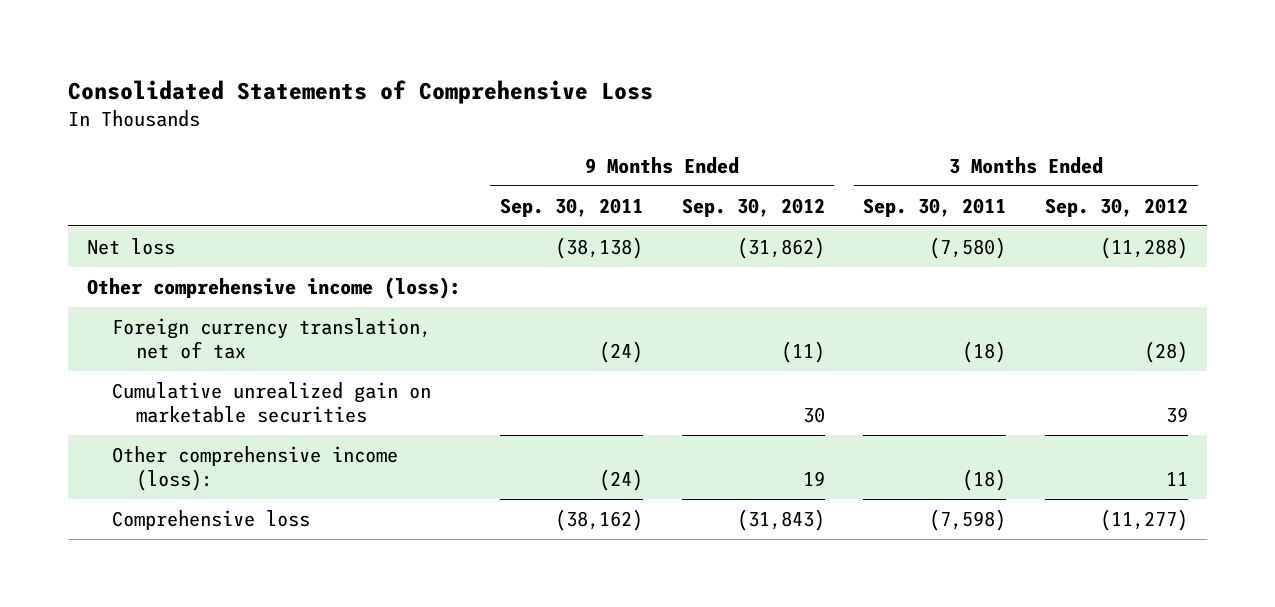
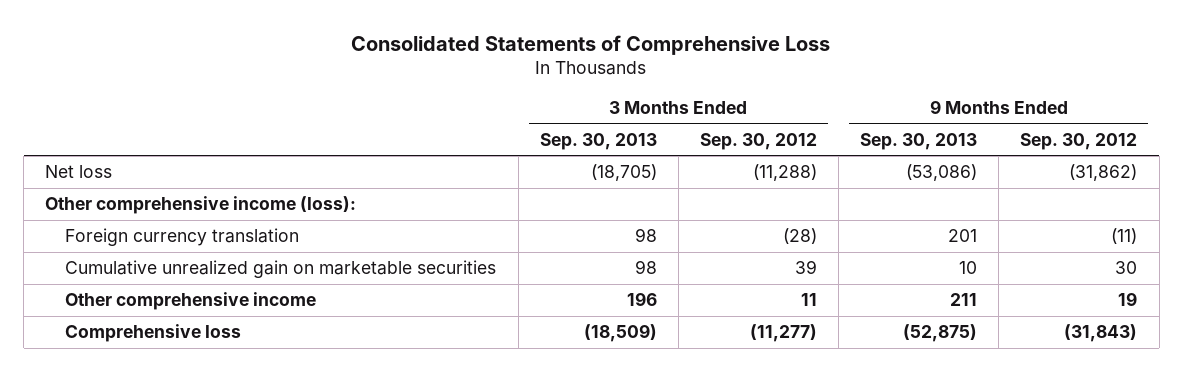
- | 9 Months Ended Sep. 30, 2011 | 9 Months Ended Sep. 30, 2012 | 3 Months Ended Sep. 30, 2011 | 3 Months Ended Sep. 30, 2012
+ | 3 Months Ended Sep. 30, 2013 | 3 Months Ended Sep. 30, 2012 | 9 Months Ended Sep. 30, 2013 | 9 Months Ended Sep. 30, 2012
- Foreign currency translation, net of tax | (24) | (11) | (18) | (28)
+ Foreign currency translation | 98 | (28) | 201 | (11)
- Other comprehensive income (loss): | (24) | 19 | (18) | 11
+ Other comprehensive income | 196 | 11 | 211 | 19

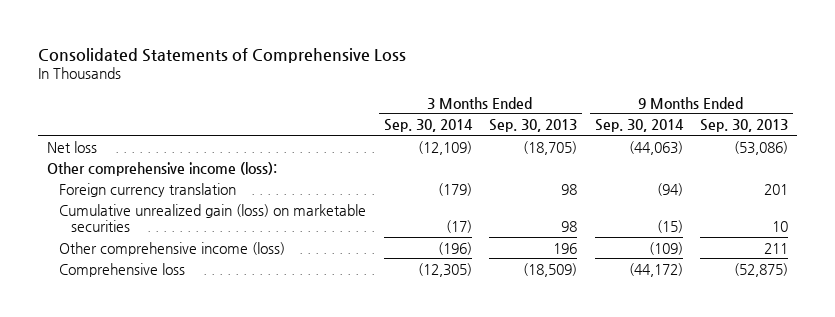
- | 3 Months Ended Sep. 30, 2013 | 3 Months Ended Sep. 30, 2012 | 9 Months Ended Sep. 30, 2013 | 9 Months Ended Sep. 30, 2012
+ | 3 Months Ended Sep. 30, 2014 | 3 Months Ended Sep. 30, 2013 | 9 Months Ended Sep. 30, 2014 | 9 Months Ended Sep. 30, 2013
- Cumulative unrealized gain on marketable securities | 98 | 39 | 10 | 30
- Other comprehensive income | 196 | 11 | 211 | 19
+ Cumulative unrealized gain (loss) on marketable securities | (17) | 98 | (15) | 10
+ Other comprehensive income (loss) | (196) | 196 | (109) | 211

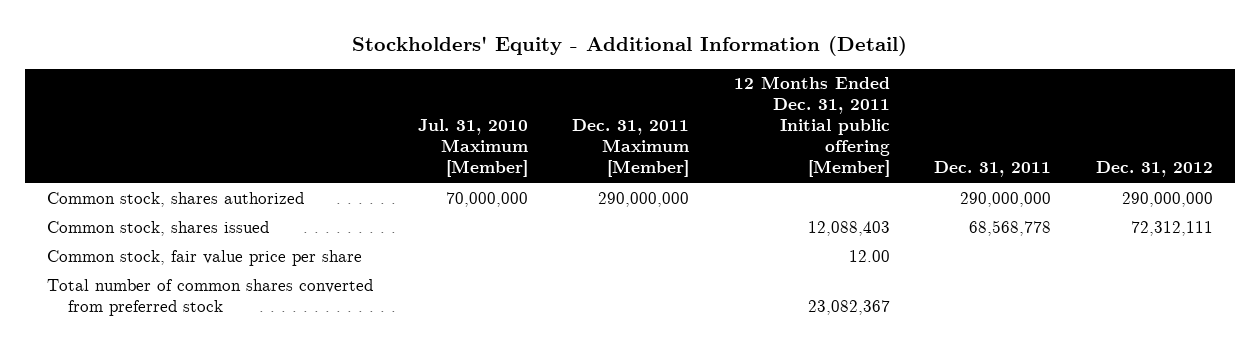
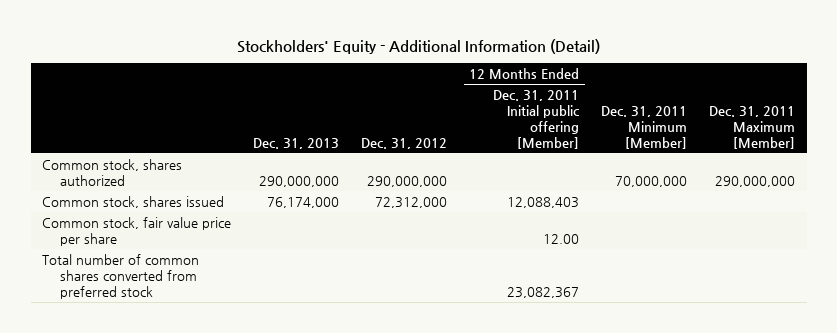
- | Jul. 31, 2010 Maximum [Member] | Dec. 31, 2011 Maximum [Member] | 12 Months Ended Dec. 31, 2011 Initial public offering [Member] | Dec. 31, 2011 | Dec. 31, 2012
+ | Dec. 31, 2013 | Dec. 31, 2012 | 12 Months Ended Dec. 31, 2011 Initial public offering [Member] | Dec. 31, 2011 Minimum [Member] | Dec. 31, 2011 Maximum [Member]
- Common stock, shares issued | | | 12,088,403 | 68,568,778 | 72,312,111
+ Common stock, shares issued | 76,174,000 | 72,312,000 | 12,088,403 | |

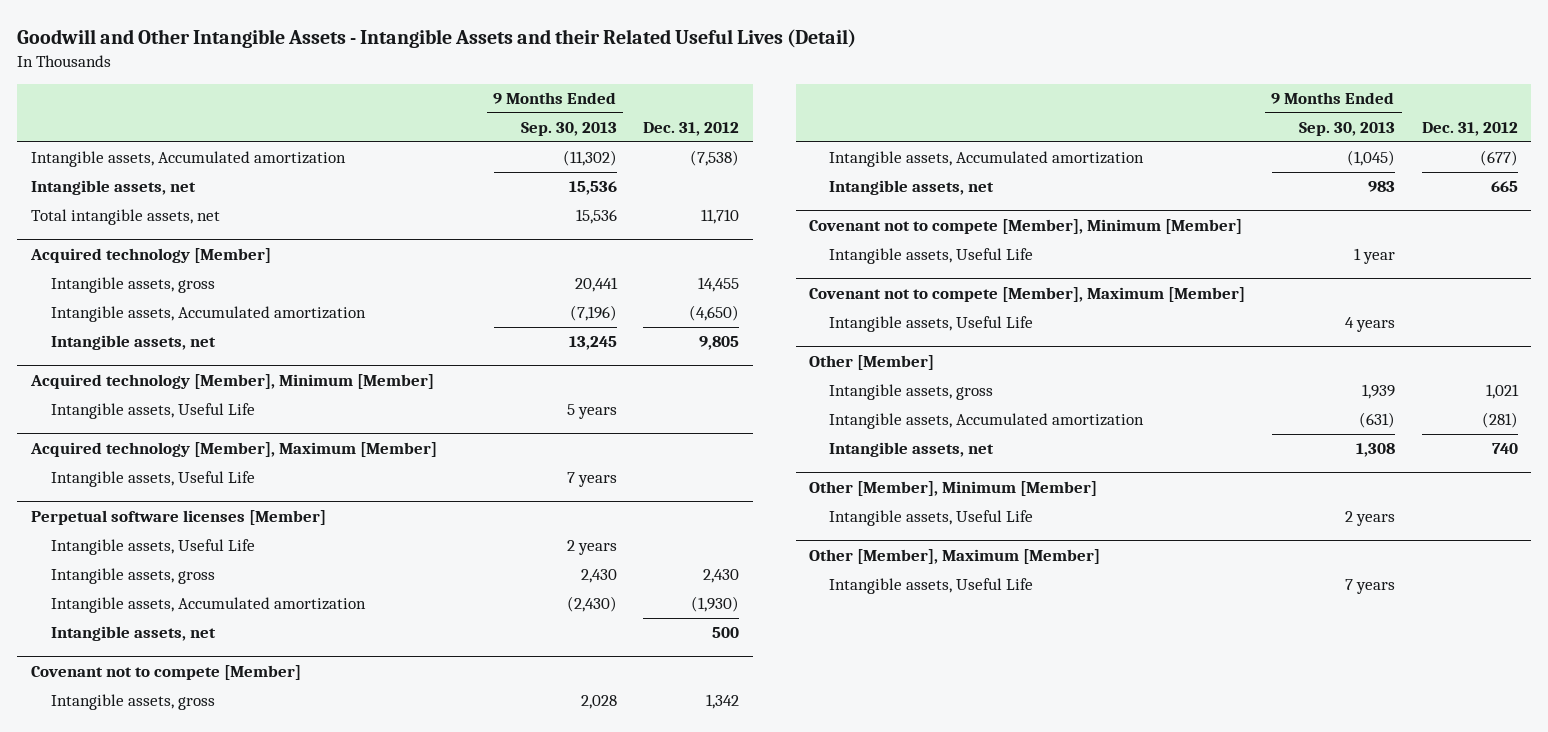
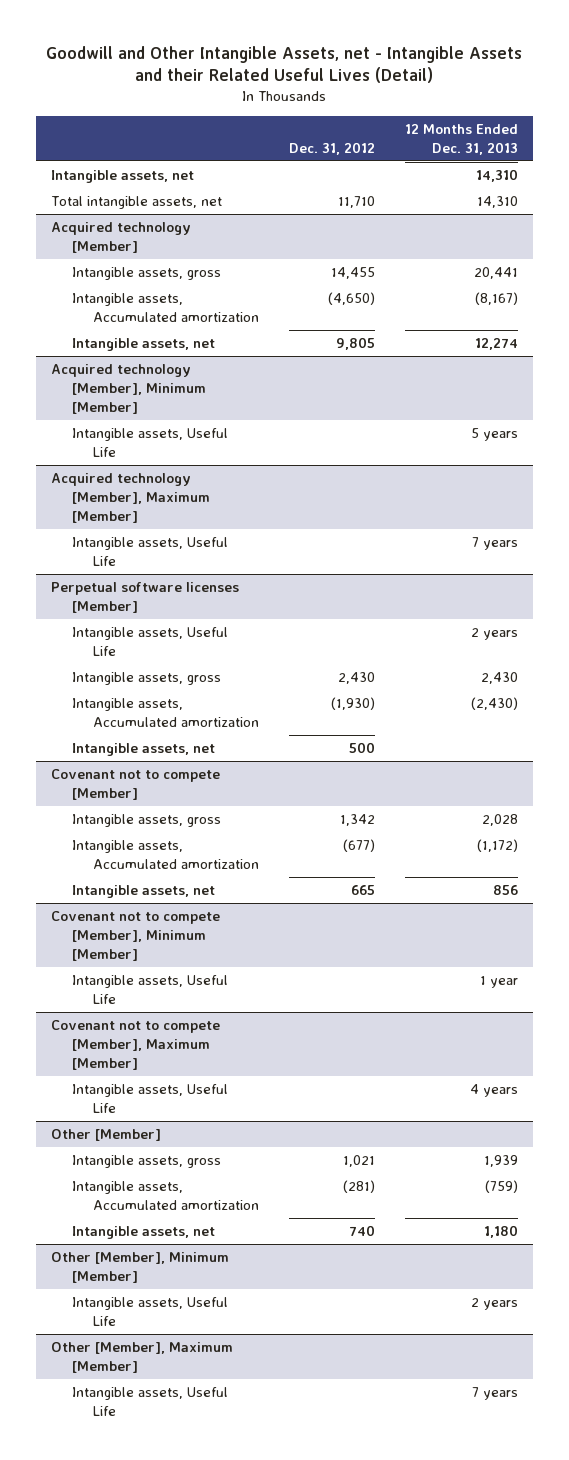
- Goodwill and Other Intangible Assets - Intangible Assets and their Related Useful Lives (Detail)
+ Goodwill and Other Intangible Assets, net - Intangible Assets and their Related Useful Lives (Detail)
- | 9 Months Ended Sep. 30, 2013 | Dec. 31, 2012
+ | Dec. 31, 2012 | 12 Months Ended Dec. 31, 2013
- Intangible assets, Accumulated amortization | (11,302) | (7,538)

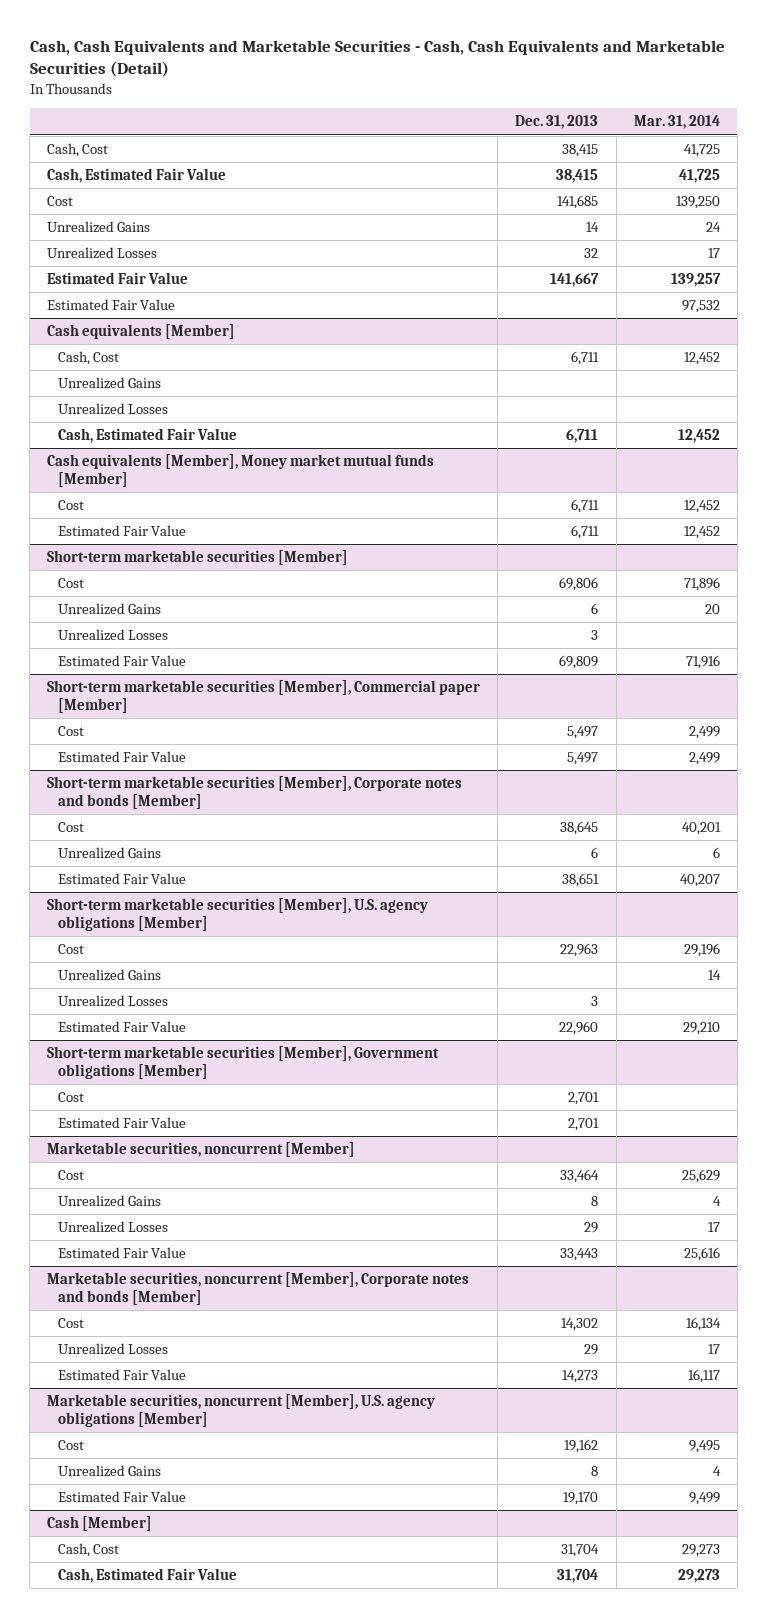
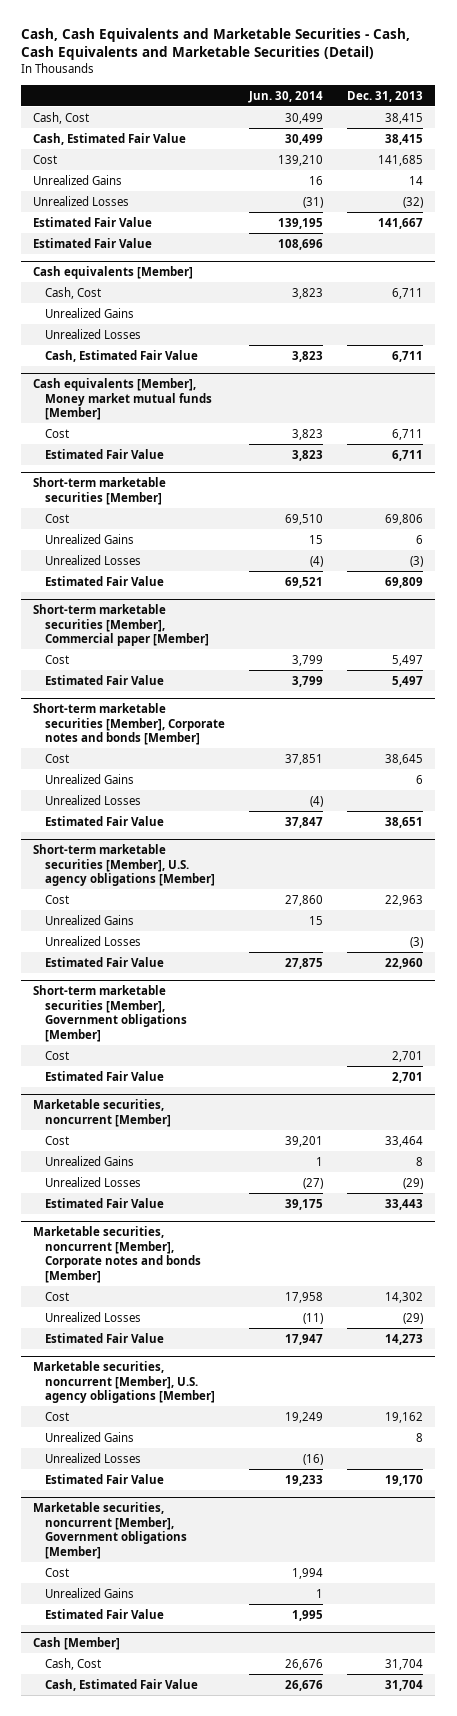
- | Dec. 31, 2013 | Mar. 31, 2014
+ | Jun. 30, 2014 | Dec. 31, 2013
- Unrealized Losses | 32 | 17
+ Unrealized Losses | (31) | (32)
@ Short-term marketable securities [Member]
- Unrealized Losses | 3 |
+ Unrealized Losses | (4) | (3)
@ Short-term marketable securities [Member], Corporate notes and bonds [Member]
+ Unrealized Losses | (4) |
@ Short-term marketable securities [Member], U.S. agency obligations [Member]
- Unrealized Losses | 3 |
+ Unrealized Losses | | (3)
@ Marketable securities, noncurrent [Member]
- Unrealized Losses | 29 | 17
+ Unrealized Losses | (27) | (29)
@ Marketable securities, noncurrent [Member], Corporate notes and bonds [Member]
- Unrealized Losses | 29 | 17
+ Unrealized Losses | (11) | (29)
@ Marketable securities, noncurrent [Member], U.S. agency obligations [Member]
+ Unrealized Losses | (16) |
+ Marketable securities, noncurrent [Member], Government obligations [Member]
+ Cost | 1,994 |
+ Unrealized Gains | 1 |
+ Estimated Fair Value | 1,995 |

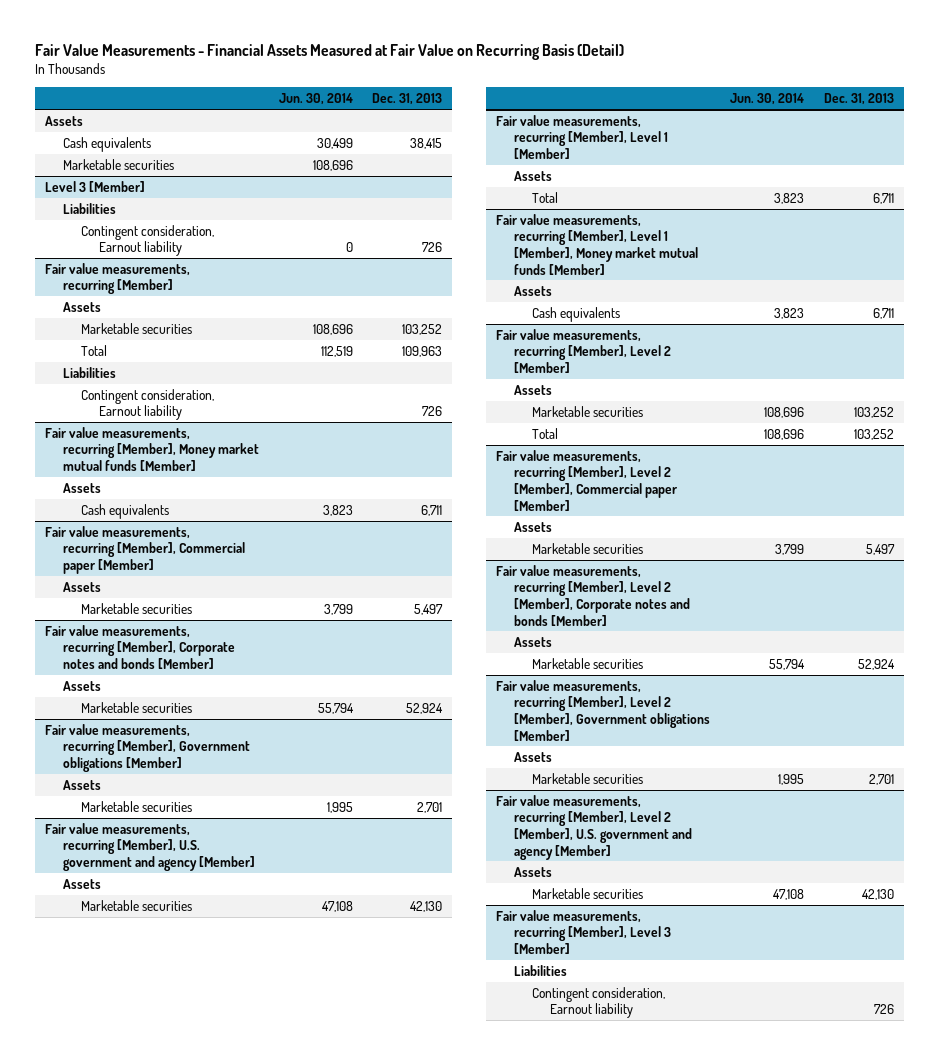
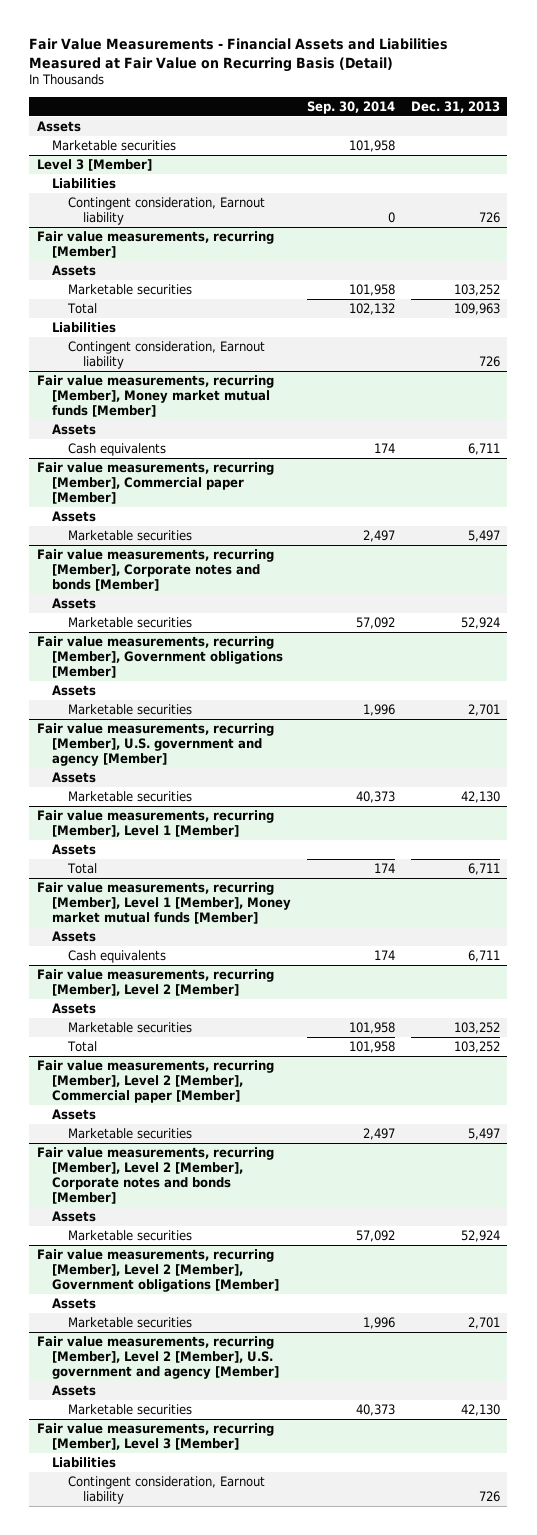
- Fair Value Measurements - Financial Assets Measured at Fair Value on Recurring Basis (Detail)
+ Fair Value Measurements - Financial Assets and Liabilities Measured at Fair Value on Recurring Basis (Detail)
- | Jun. 30, 2014 | Dec. 31, 2013
+ | Sep. 30, 2014 | Dec. 31, 2013
- Cash equivalents | 30,499 | 38,415

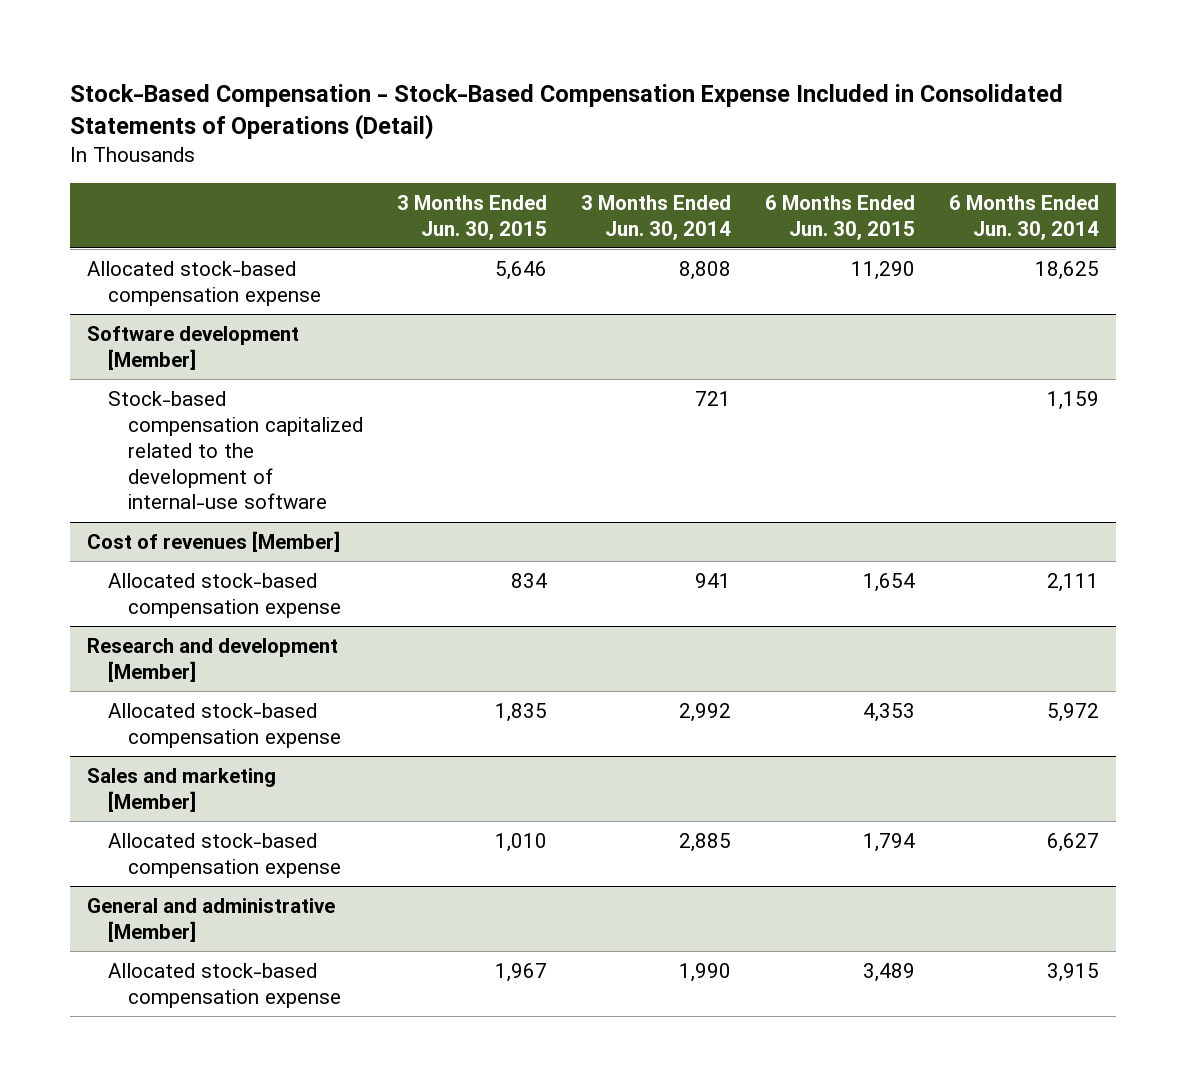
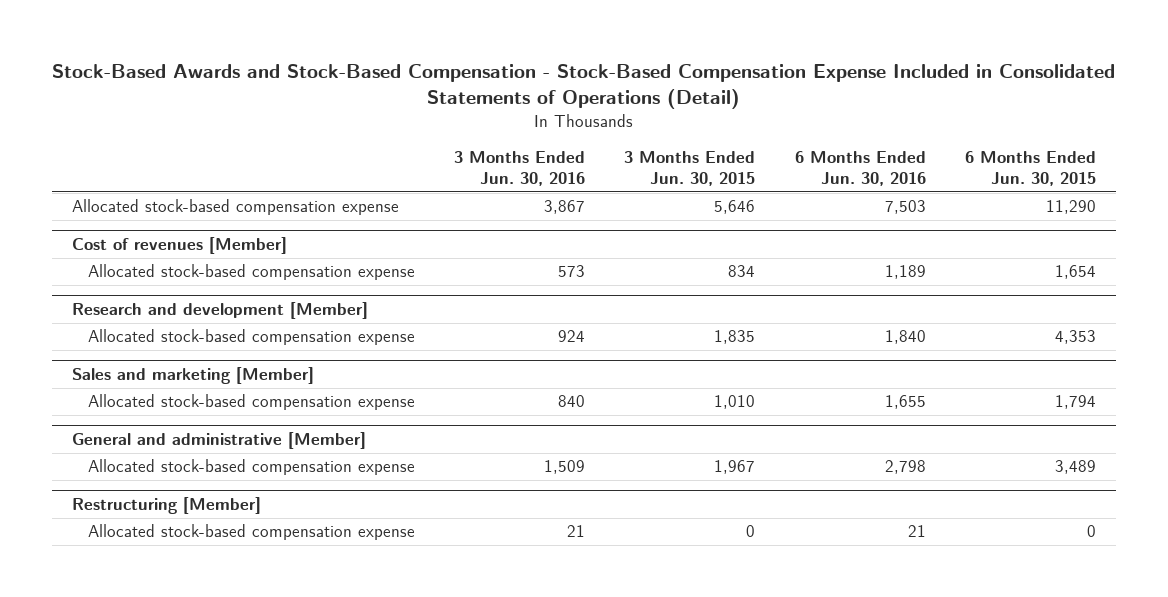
- Stock-Based Compensation - Stock-Based Compensation Expense Included in Consolidated Statements of Operations (Detail)
+ Stock-Based Awards and Stock-Based Compensation - Stock-Based Compensation Expense Included in Consolidated Statements of Operations (Detail)
- | 3 Months Ended Jun. 30, 2015 | 3 Months Ended Jun. 30, 2014 | 6 Months Ended Jun. 30, 2015 | 6 Months Ended Jun. 30, 2014
+ | 3 Months Ended Jun. 30, 2016 | 3 Months Ended Jun. 30, 2015 | 6 Months Ended Jun. 30, 2016 | 6 Months Ended Jun. 30, 2015
- Software development [Member]
- Stock-based compensation capitalized related to the development of internal-use software | | 721 | | 1,159
+ Restructuring [Member]
+ Allocated stock-based compensation expense | 21 | 0 | 21 | 0

